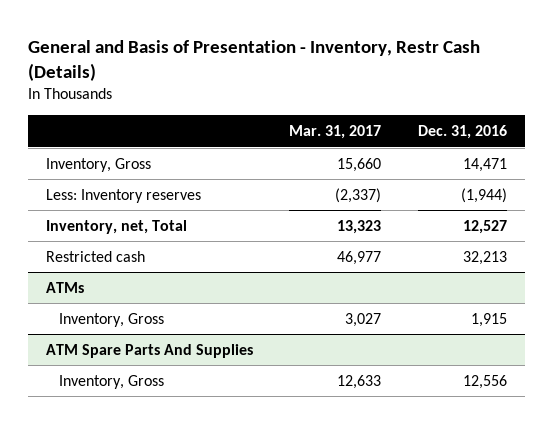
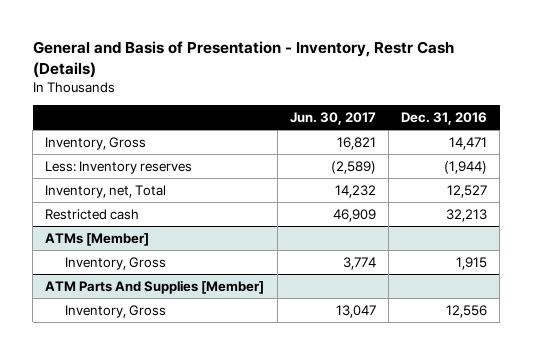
- | Mar. 31, 2017 | Dec. 31, 2016
+ | Jun. 30, 2017 | Dec. 31, 2016
- ATMs
+ ATMs [Member]
- ATM Spare Parts And Supplies
+ ATM Parts And Supplies [Member]

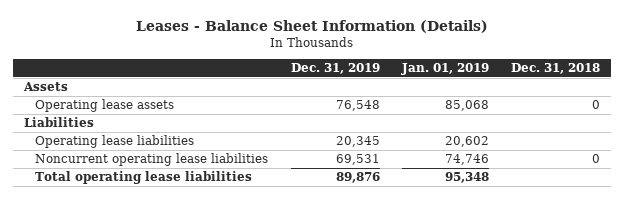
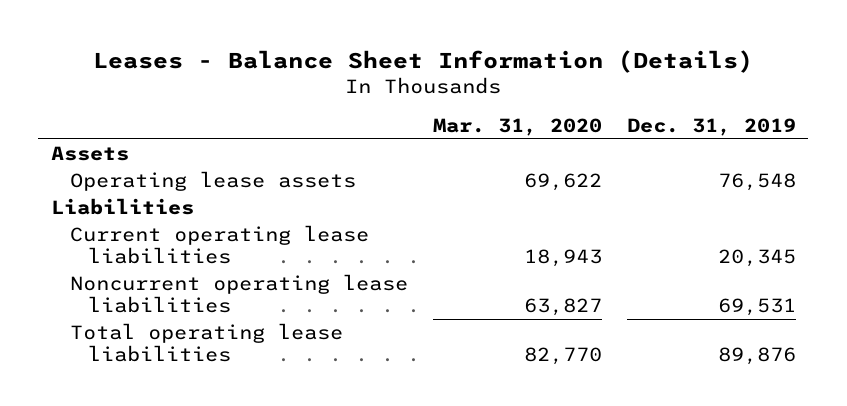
- | Dec. 31, 2019 | Jan. 01, 2019 | Dec. 31, 2018
+ | Mar. 31, 2020 | Dec. 31, 2019
- Operating lease liabilities | 20,345 | 20,602 |
+ Current operating lease liabilities | 18,943 | 20,345

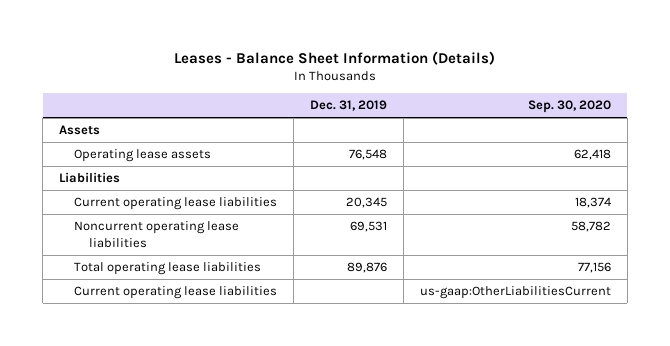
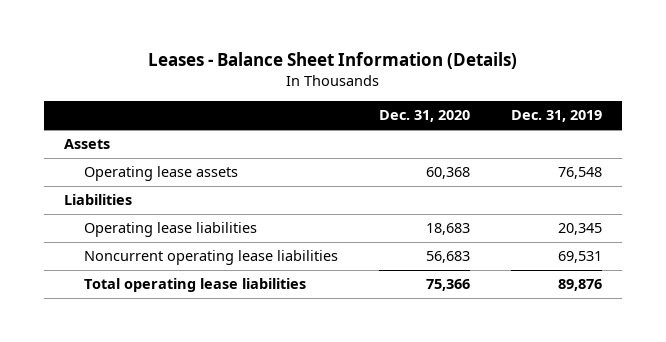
- | Dec. 31, 2019 | Sep. 30, 2020
+ | Dec. 31, 2020 | Dec. 31, 2019
- Current operating lease liabilities | 20,345 | 18,374
+ Operating lease liabilities | 18,683 | 20,345
- Current operating lease liabilities | | us-gaap:OtherLiabilitiesCurrent

